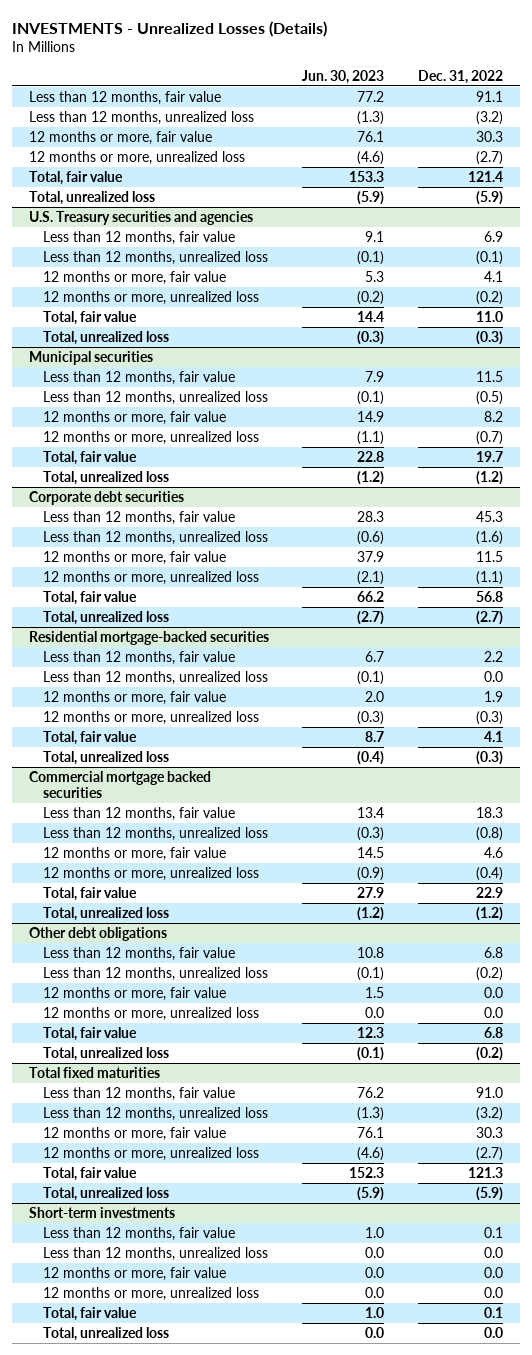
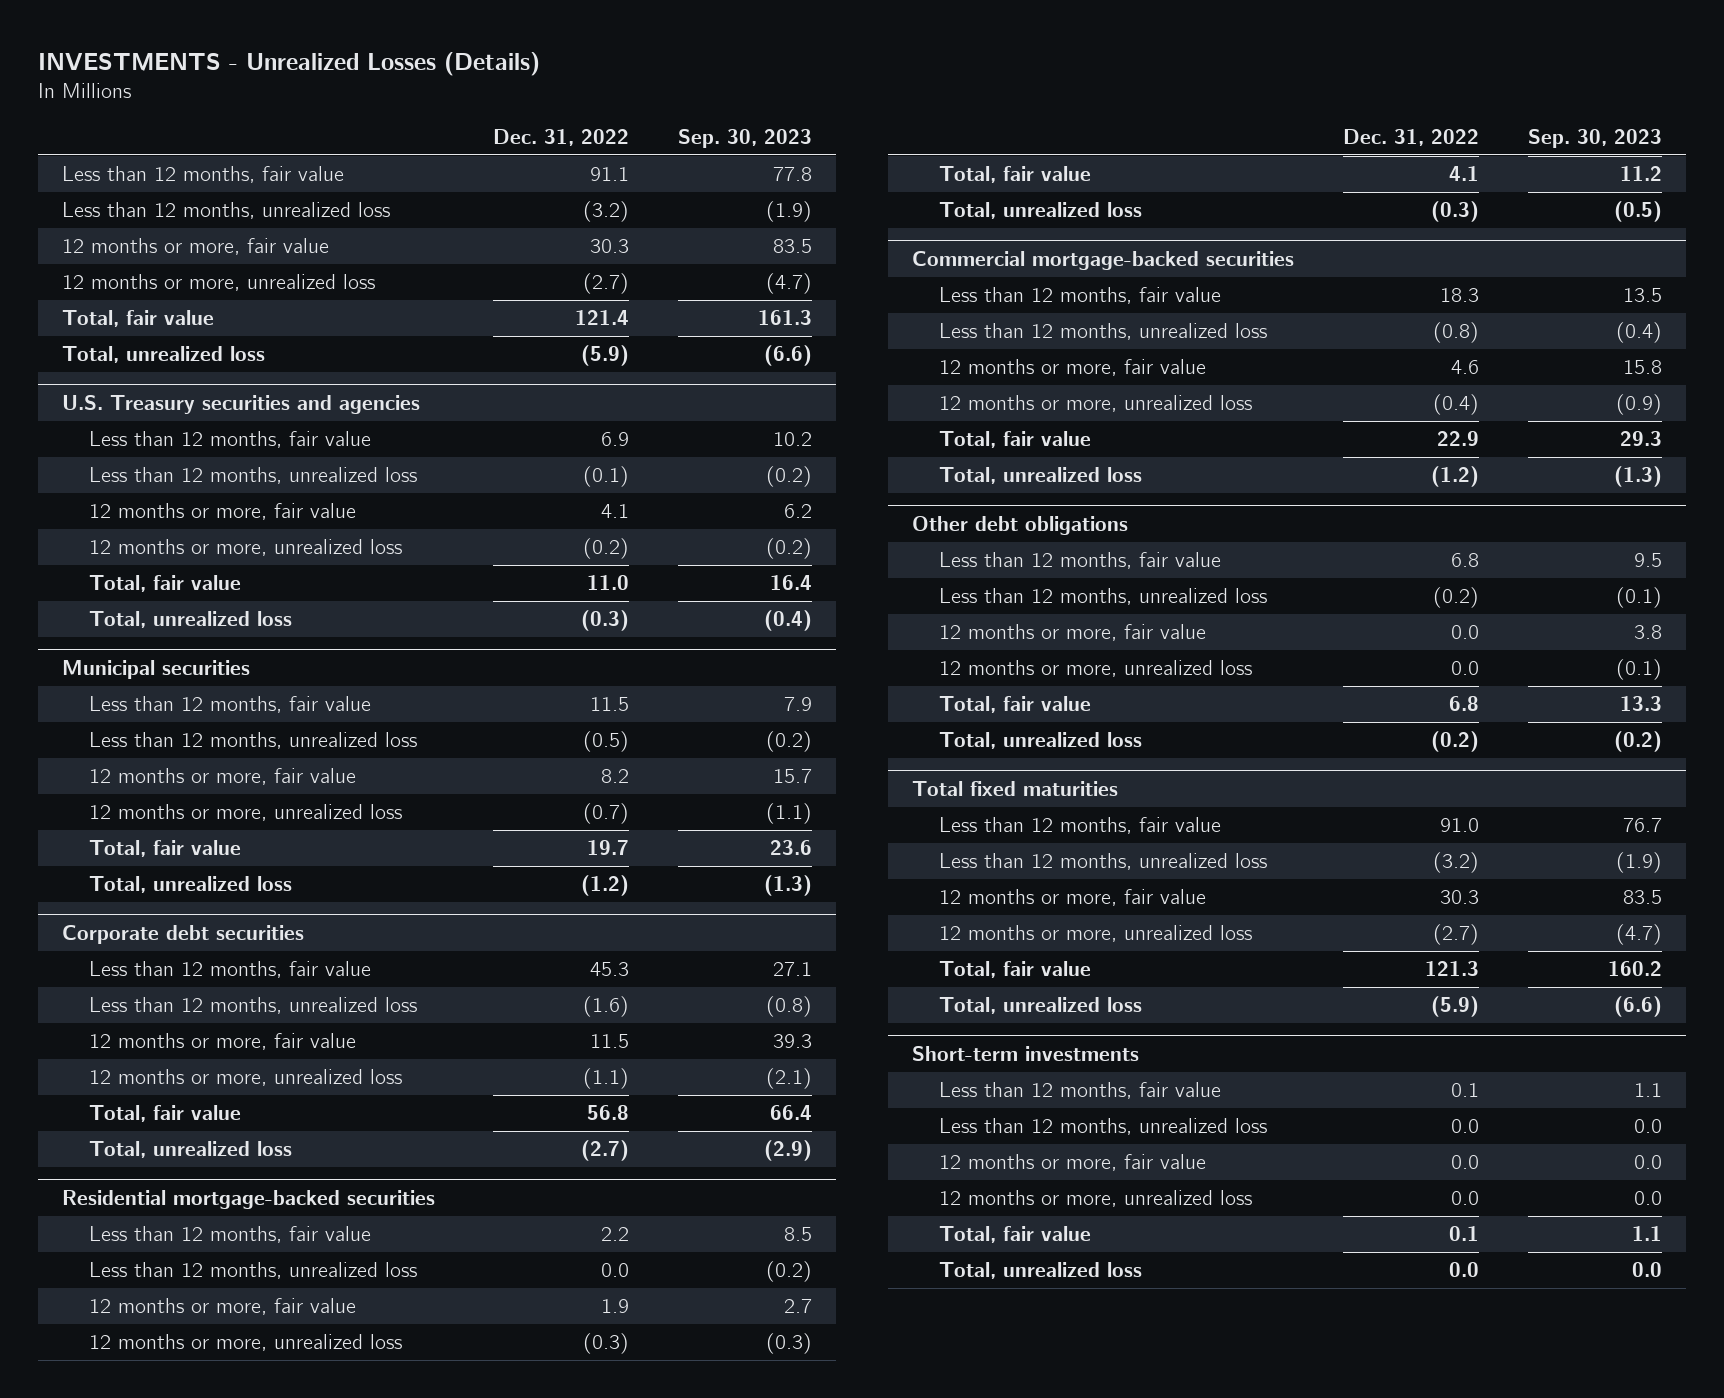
- | Jun. 30, 2023 | Dec. 31, 2022
+ | Dec. 31, 2022 | Sep. 30, 2023
- Commercial mortgage backed securities
+ Commercial mortgage-backed securities

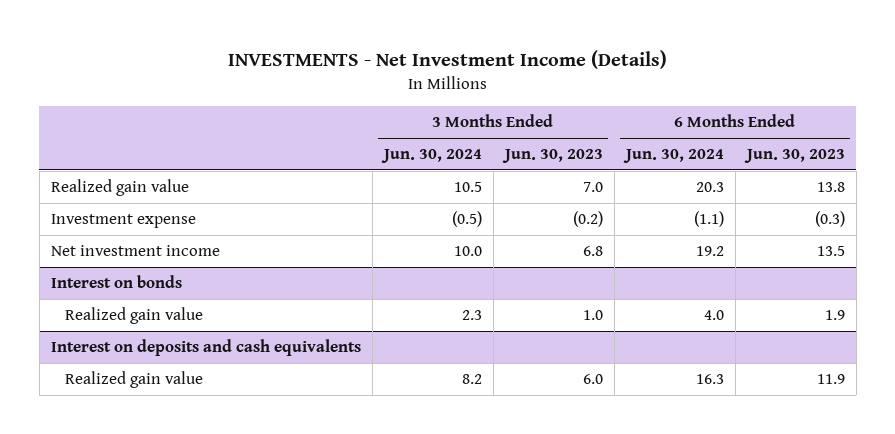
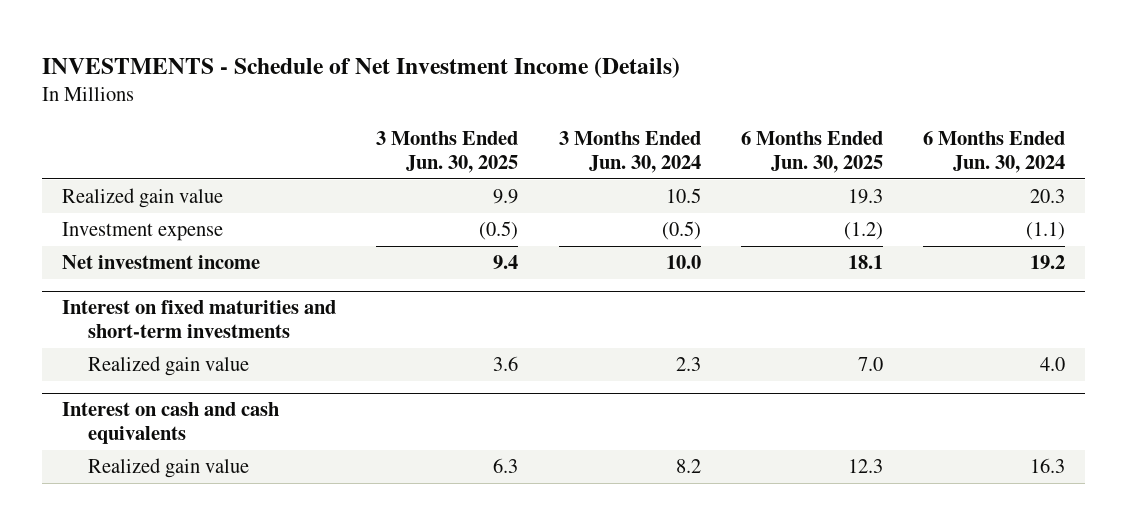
- INVESTMENTS - Net Investment Income (Details)
+ INVESTMENTS - Schedule of Net Investment Income (Details)
- | 3 Months Ended Jun. 30, 2024 | 3 Months Ended Jun. 30, 2023 | 6 Months Ended Jun. 30, 2024 | 6 Months Ended Jun. 30, 2023
+ | 3 Months Ended Jun. 30, 2025 | 3 Months Ended Jun. 30, 2024 | 6 Months Ended Jun. 30, 2025 | 6 Months Ended Jun. 30, 2024
- Interest on bonds
+ Interest on fixed maturities and short-term investments
- Interest on deposits and cash equivalents
+ Interest on cash and cash equivalents

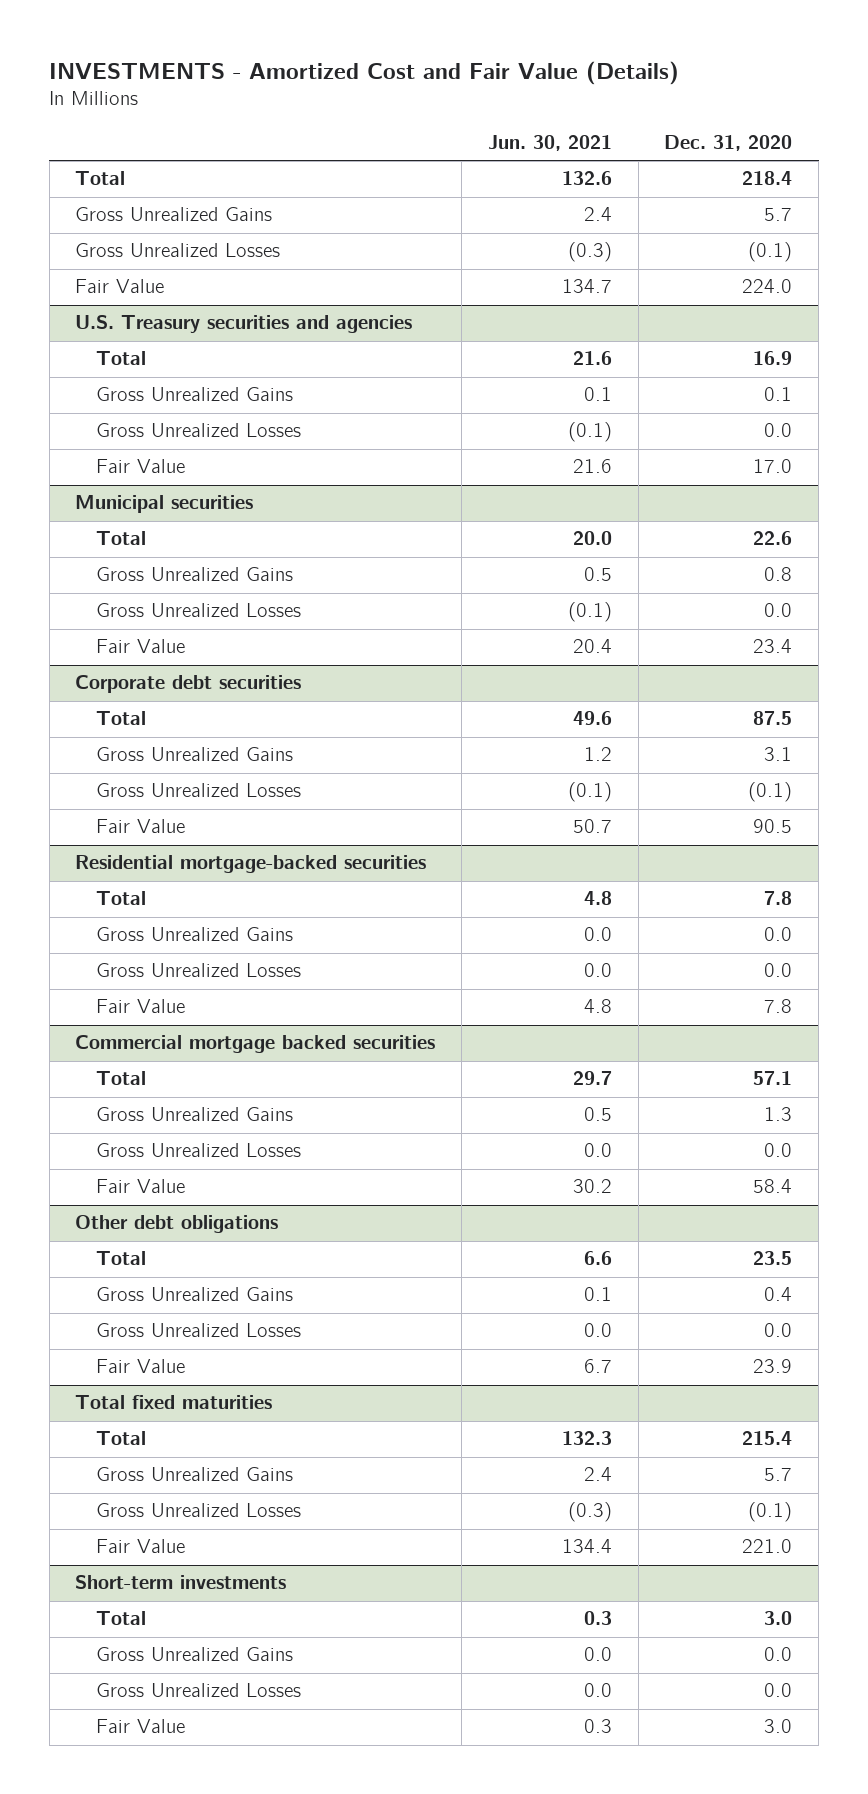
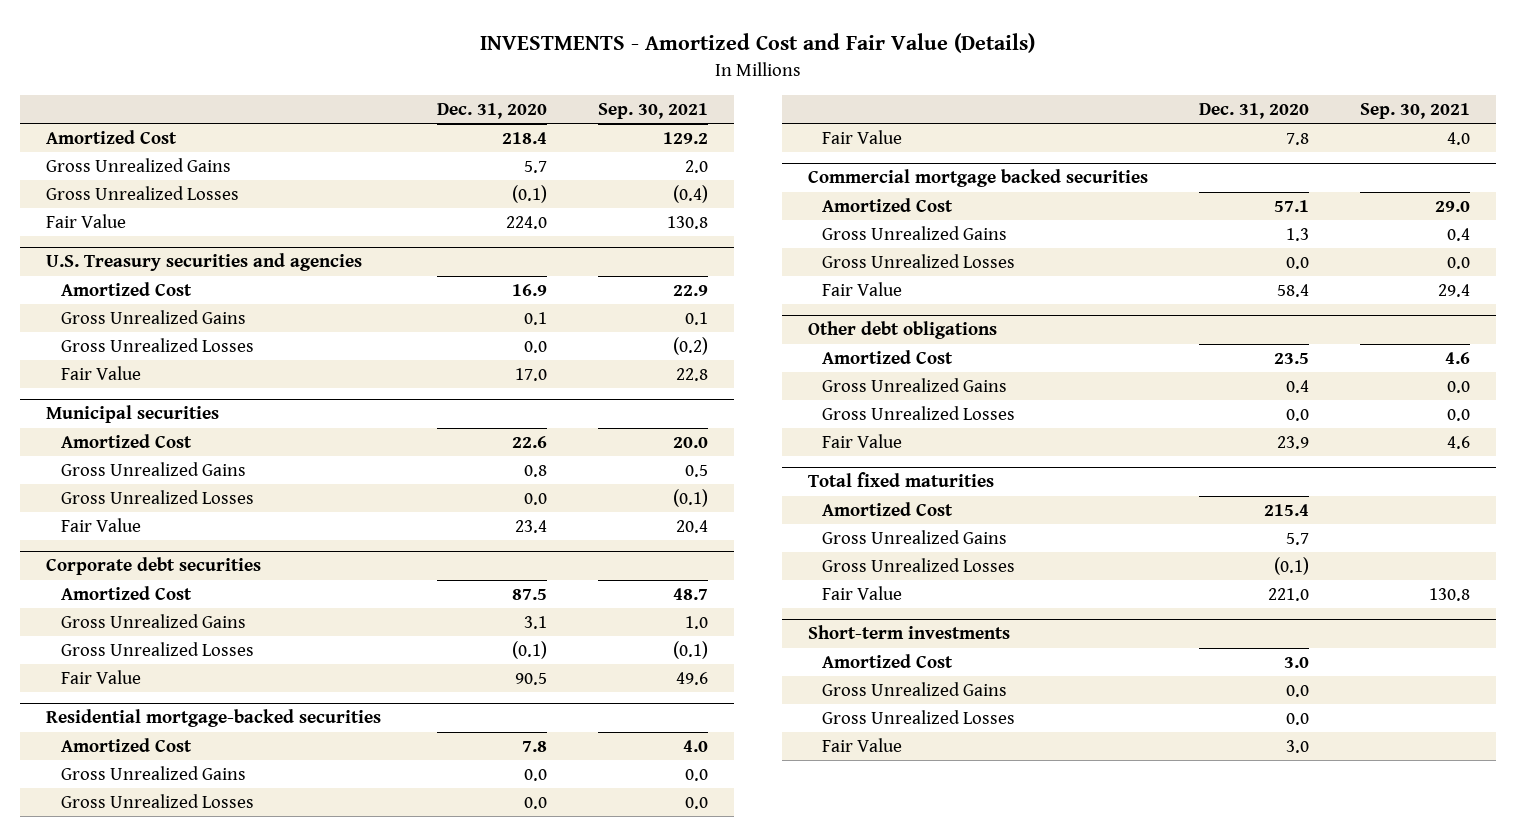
- | Jun. 30, 2021 | Dec. 31, 2020
+ | Dec. 31, 2020 | Sep. 30, 2021
- Total | 132.6 | 218.4
+ Amortized Cost | 218.4 | 129.2
@ U.S. Treasury securities and agencies
- Total | 21.6 | 16.9
+ Amortized Cost | 16.9 | 22.9
@ Municipal securities
- Total | 20.0 | 22.6
+ Amortized Cost | 22.6 | 20.0
@ Corporate debt securities
- Total | 49.6 | 87.5
+ Amortized Cost | 87.5 | 48.7
@ Residential mortgage-backed securities
- Total | 4.8 | 7.8
+ Amortized Cost | 7.8 | 4.0
@ Commercial mortgage backed securities
- Total | 29.7 | 57.1
+ Amortized Cost | 57.1 | 29.0
@ Other debt obligations
- Total | 6.6 | 23.5
+ Amortized Cost | 23.5 | 4.6
@ Total fixed maturities
- Total | 132.3 | 215.4
+ Amortized Cost | 215.4 |
@ Short-term investments
- Total | 0.3 | 3.0
+ Amortized Cost | 3.0 |

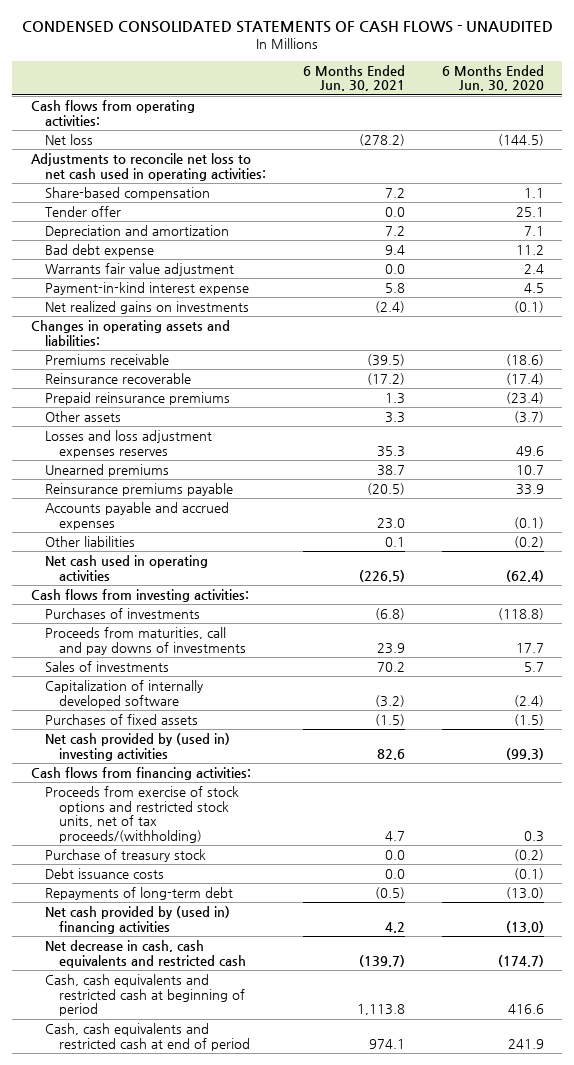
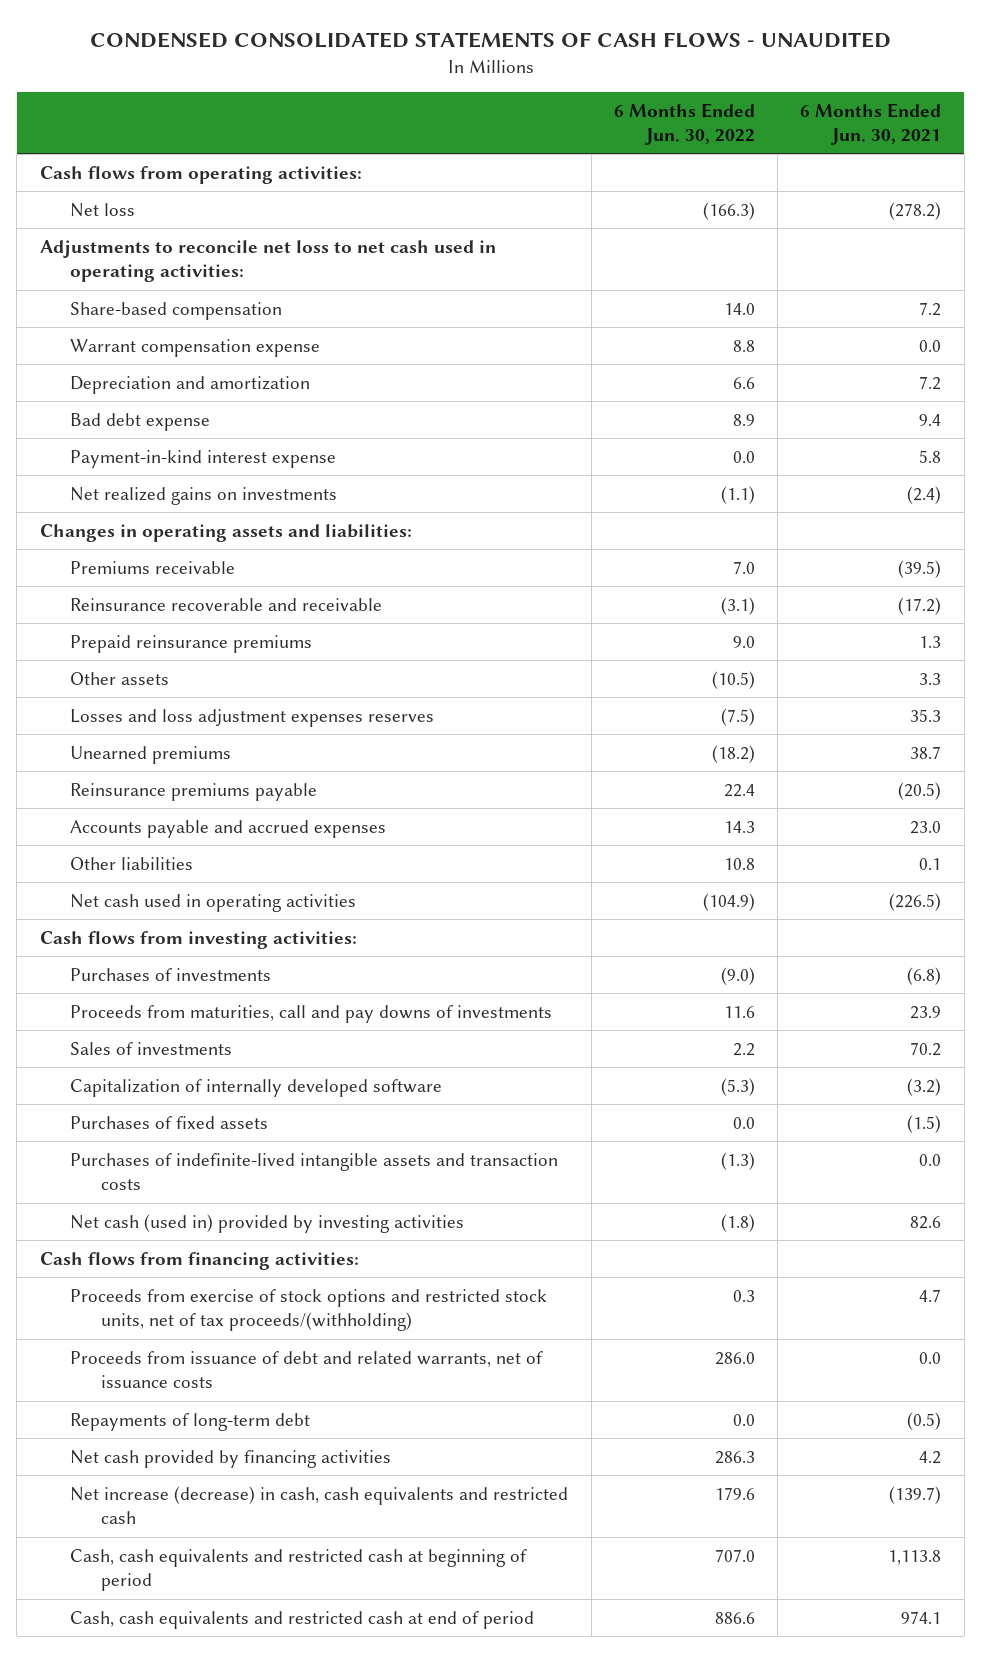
- | 6 Months Ended Jun. 30, 2021 | 6 Months Ended Jun. 30, 2020
+ | 6 Months Ended Jun. 30, 2022 | 6 Months Ended Jun. 30, 2021
- Tender offer | 0.0 | 25.1
+ Warrant compensation expense | 8.8 | 0.0
- Warrants fair value adjustment | 0.0 | 2.4
- Reinsurance recoverable | (17.2) | (17.4)
+ Reinsurance recoverable and receivable | (3.1) | (17.2)
- Net cash provided by (used in) investing activities | 82.6 | (99.3)
+ Purchases of indefinite-lived intangible assets and transaction costs | (1.3) | 0.0
+ Net cash (used in) provided by investing activities | (1.8) | 82.6
- Purchase of treasury stock | 0.0 | (0.2)
- Debt issuance costs | 0.0 | (0.1)
+ Proceeds from issuance of debt and related warrants, net of issuance costs | 286.0 | 0.0
- Net cash provided by (used in) financing activities | 4.2 | (13.0)
- Net decrease in cash, cash equivalents and restricted cash | (139.7) | (174.7)
+ Net cash provided by financing activities | 286.3 | 4.2
+ Net increase (decrease) in cash, cash equivalents and restricted cash | 179.6 | (139.7)

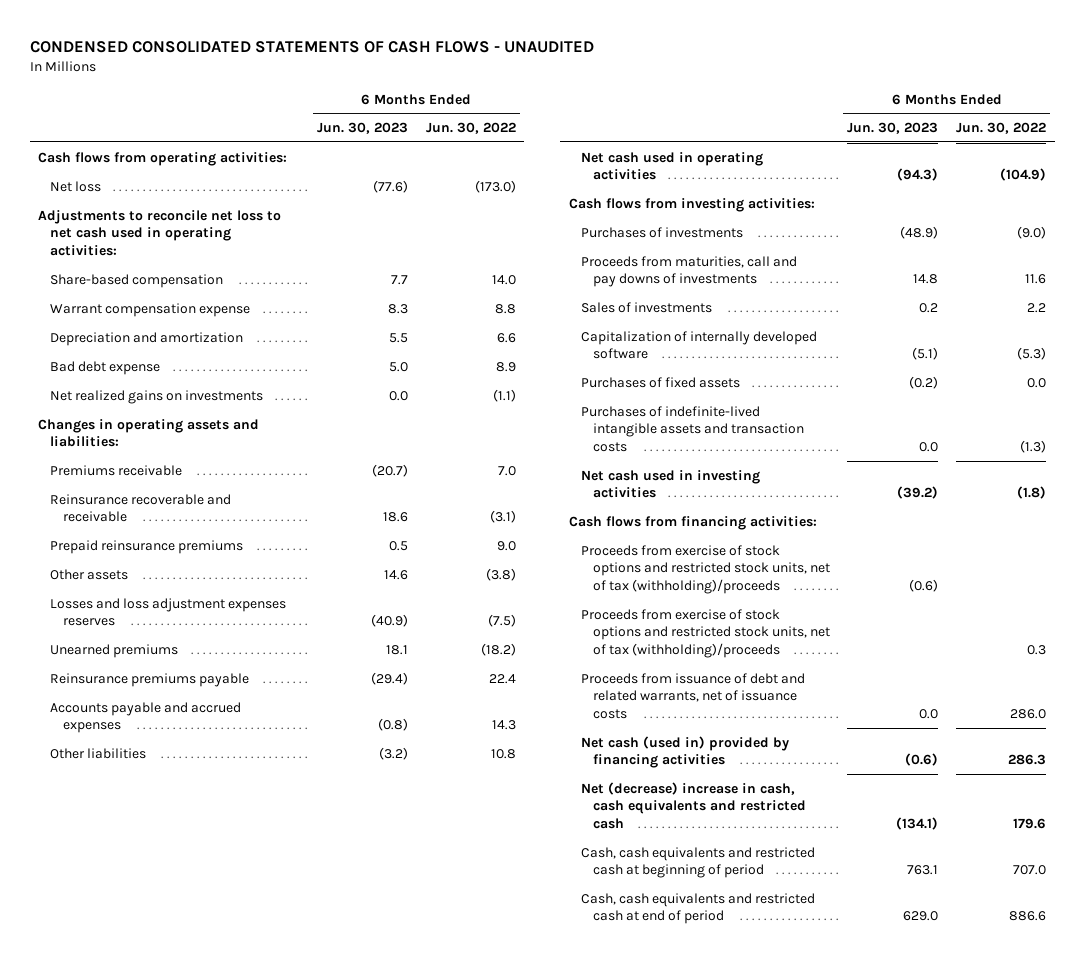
- | 6 Months Ended Jun. 30, 2022 | 6 Months Ended Jun. 30, 2021
+ | 6 Months Ended Jun. 30, 2023 | 6 Months Ended Jun. 30, 2022
- Net loss | (166.3) | (278.2)
+ Net loss | (77.6) | (173.0)
- Payment-in-kind interest expense | 0.0 | 5.8
- Other assets | (10.5) | 3.3
+ Other assets | 14.6 | (3.8)
- Net cash (used in) provided by investing activities | (1.8) | 82.6
+ Net cash used in investing activities | (39.2) | (1.8)
- Proceeds from exercise of stock options and restricted stock units, net of tax proceeds/(withholding) | 0.3 | 4.7
+ Proceeds from exercise of stock options and restricted stock units, net of tax (withholding)/proceeds | (0.6) |
+ Proceeds from exercise of stock options and restricted stock units, net of tax (withholding)/proceeds | | 0.3
- Repayments of long-term debt | 0.0 | (0.5)
- Net cash provided by financing activities | 286.3 | 4.2
- Net increase (decrease) in cash, cash equivalents and restricted cash | 179.6 | (139.7)
+ Net cash (used in) provided by financing activities | (0.6) | 286.3
+ Net (decrease) increase in cash, cash equivalents and restricted cash | (134.1) | 179.6

